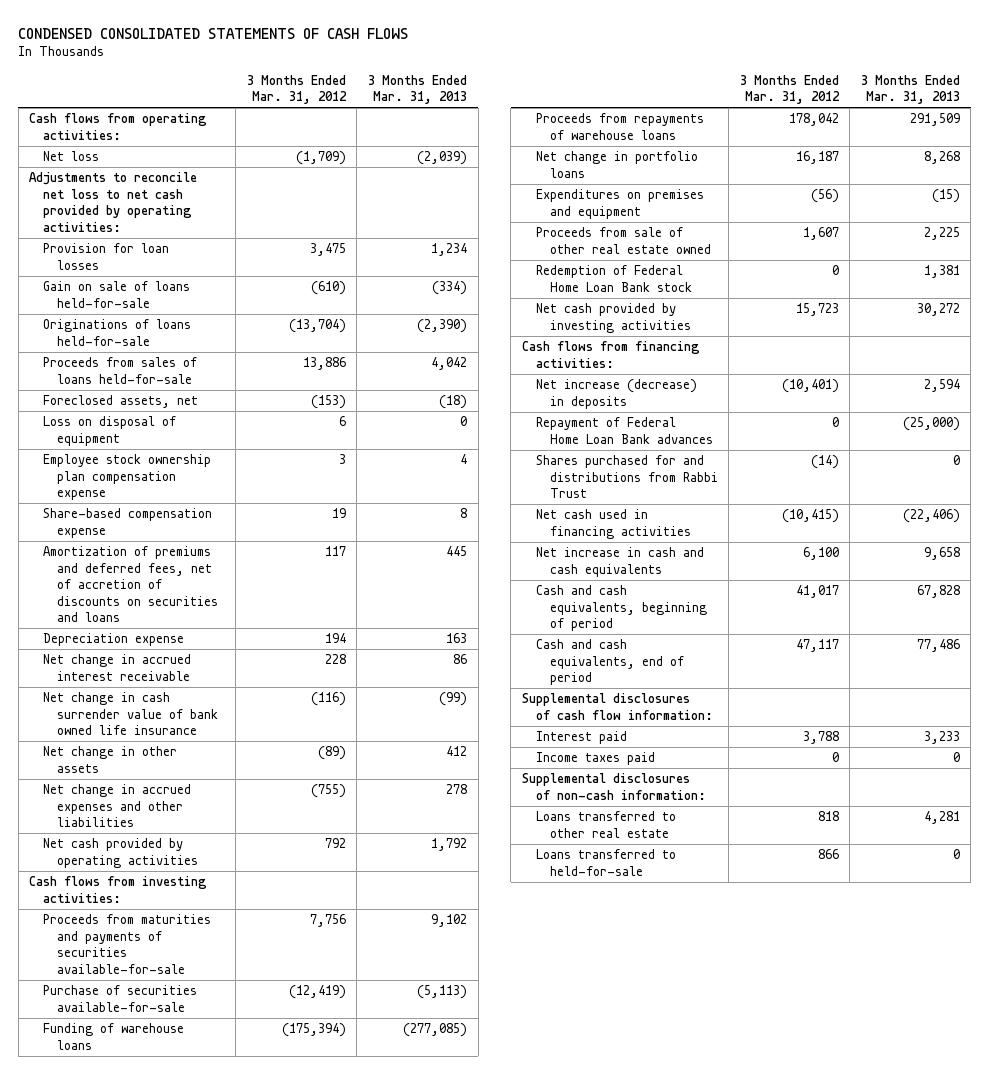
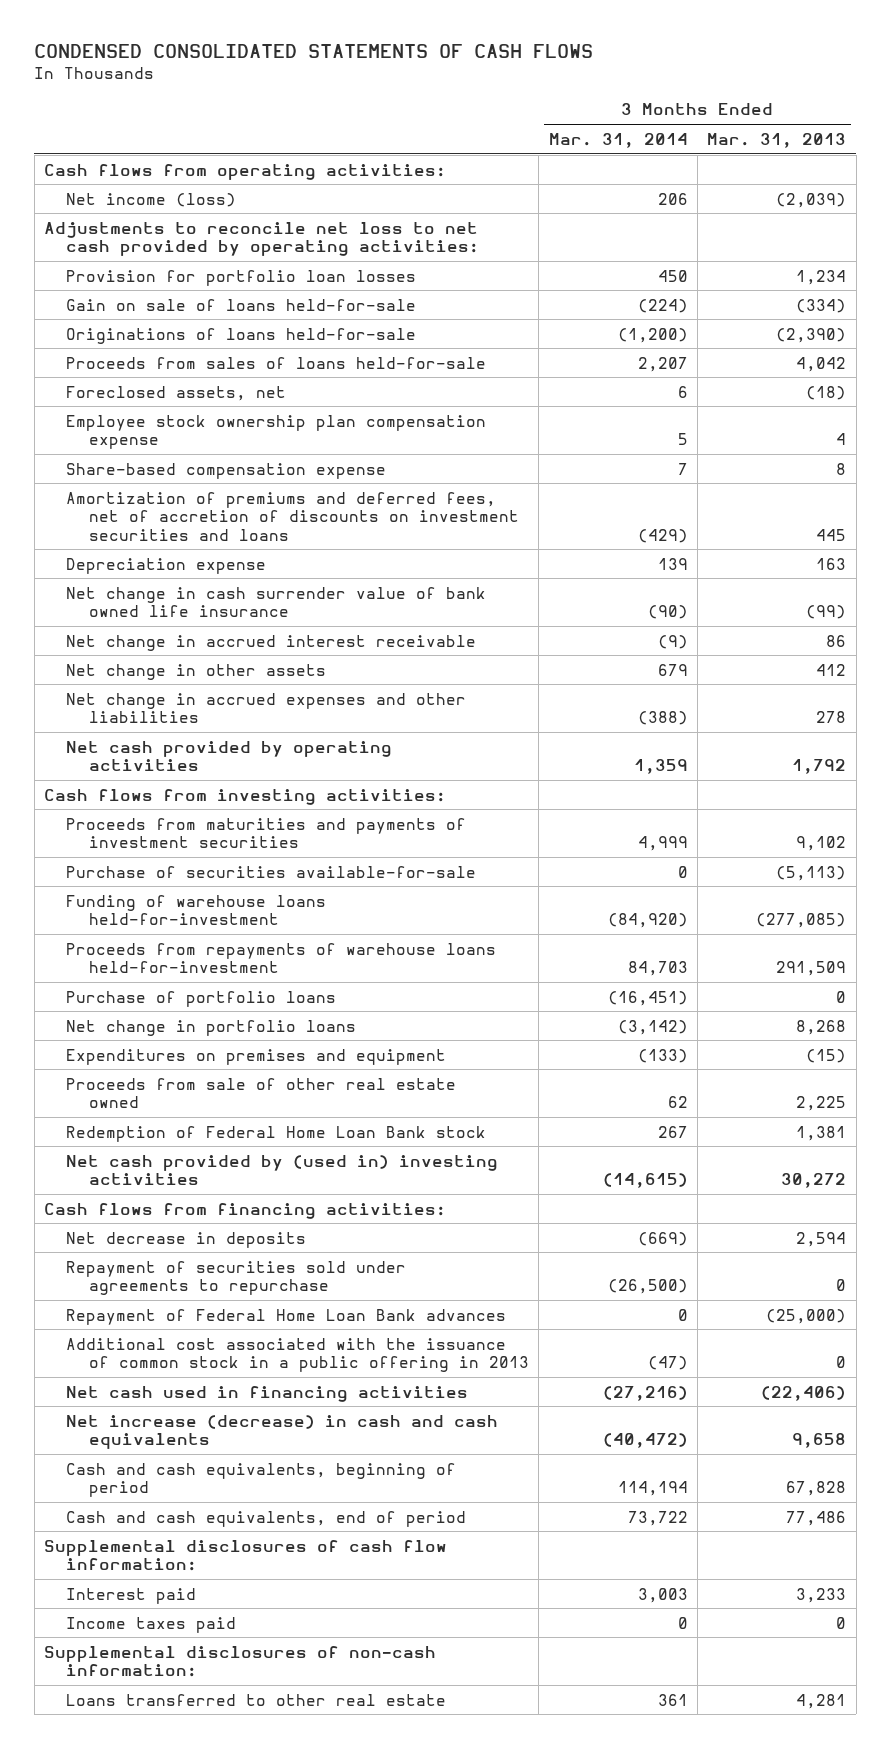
- | 3 Months Ended Mar. 31, 2012 | 3 Months Ended Mar. 31, 2013
+ | 3 Months Ended Mar. 31, 2014 | 3 Months Ended Mar. 31, 2013
- Net loss | (1,709) | (2,039)
+ Net income (loss) | 206 | (2,039)
- Provision for loan losses | 3,475 | 1,234
+ Provision for portfolio loan losses | 450 | 1,234
- Loss on disposal of equipment | 6 | 0
- Amortization of premiums and deferred fees, net of accretion of discounts on securities and loans | 117 | 445
+ Amortization of premiums and deferred fees, net of accretion of discounts on investment securities and loans | (429) | 445
moved down: Net change in accrued interest receivable | (9) | 86
- Proceeds from maturities and payments of securities available-for-sale | 7,756 | 9,102
+ Proceeds from maturities and payments of investment securities | 4,999 | 9,102
- Funding of warehouse loans | (175,394) | (277,085)
- Proceeds from repayments of warehouse loans | 178,042 | 291,509
+ Funding of warehouse loans held-for-investment | (84,920) | (277,085)
+ Proceeds from repayments of warehouse loans held-for-investment | 84,703 | 291,509
+ Purchase of portfolio loans | (16,451) | 0
- Net cash provided by investing activities | 15,723 | 30,272
+ Net cash provided by (used in) investing activities | (14,615) | 30,272
- Net increase (decrease) in deposits | (10,401) | 2,594
+ Net decrease in deposits | (669) | 2,594
+ Repayment of securities sold under agreements to repurchase | (26,500) | 0
- Shares purchased for and distributions from Rabbi Trust | (14) | 0
+ Additional cost associated with the issuance of common stock in a public offering in 2013 | (47) | 0
- Net increase in cash and cash equivalents | 6,100 | 9,658
+ Net increase (decrease) in cash and cash equivalents | (40,472) | 9,658
- Loans transferred to held-for-sale | 866 | 0

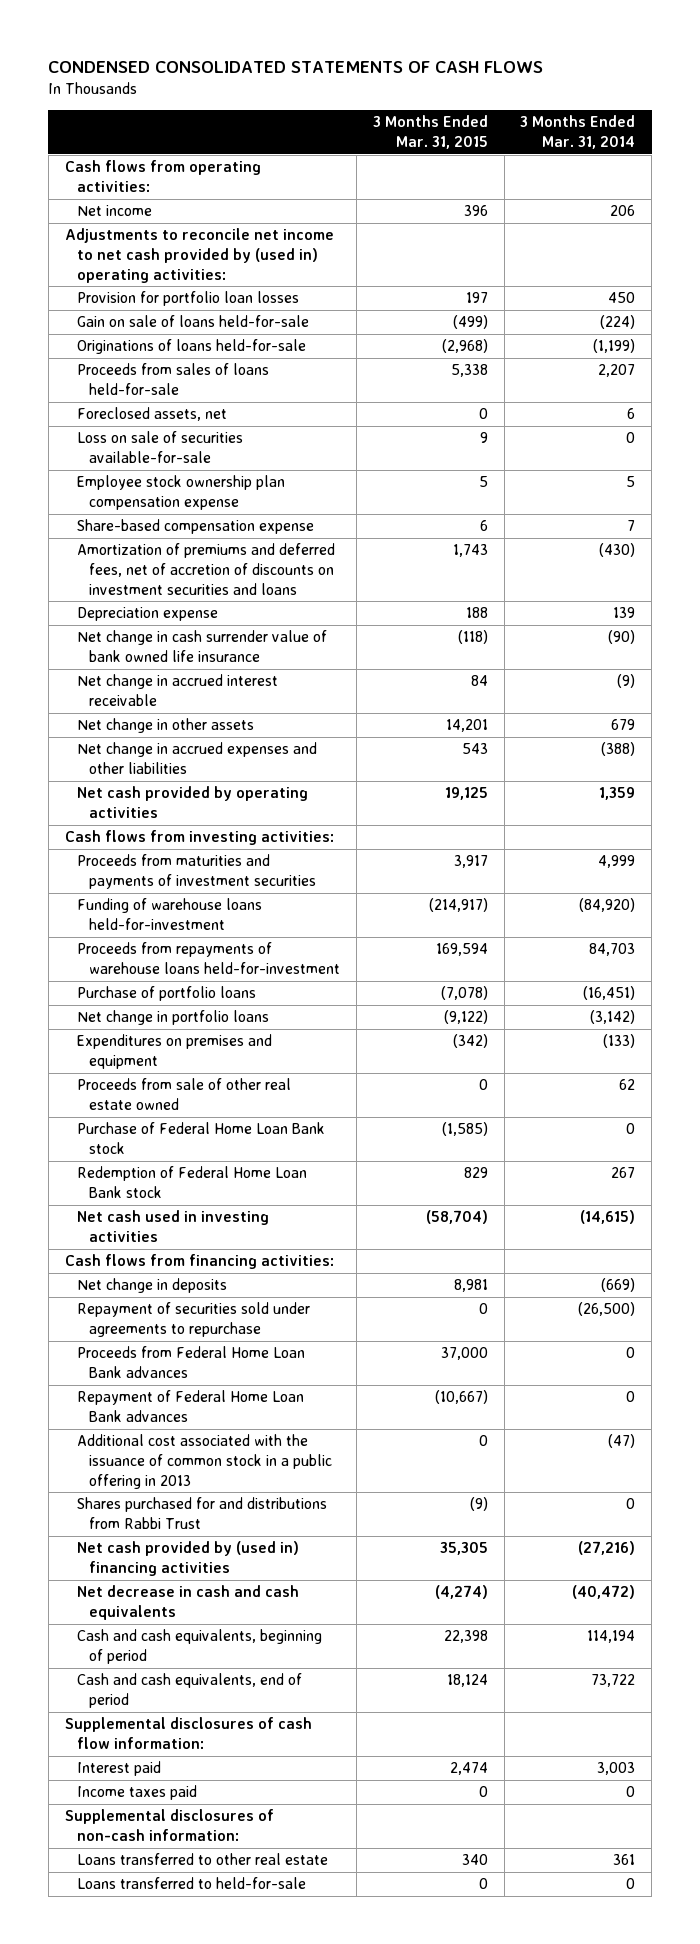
- | 3 Months Ended Mar. 31, 2014 | 3 Months Ended Mar. 31, 2013
+ | 3 Months Ended Mar. 31, 2015 | 3 Months Ended Mar. 31, 2014
- Net income (loss) | 206 | (2,039)
- Adjustments to reconcile net loss to net cash provided by operating activities:
+ Net income | 396 | 206
+ Adjustments to reconcile net income to net cash provided by (used in) operating activities:
- Originations of loans held-for-sale | (1,200) | (2,390)
+ Originations of loans held-for-sale | (2,968) | (1,199)
+ Loss on sale of securities available-for-sale | 9 | 0
- Amortization of premiums and deferred fees, net of accretion of discounts on investment securities and loans | (429) | 445
+ Amortization of premiums and deferred fees, net of accretion of discounts on investment securities and loans | 1,743 | (430)
- Purchase of securities available-for-sale | 0 | (5,113)
+ Purchase of Federal Home Loan Bank stock | (1,585) | 0
- Net cash provided by (used in) investing activities | (14,615) | 30,272
+ Net cash used in investing activities | (58,704) | (14,615)
- Net decrease in deposits | (669) | 2,594
+ Net change in deposits | 8,981 | (669)
+ Proceeds from Federal Home Loan Bank advances | 37,000 | 0
- Net cash used in financing activities | (27,216) | (22,406)
- Net increase (decrease) in cash and cash equivalents | (40,472) | 9,658
+ Shares purchased for and distributions from Rabbi Trust | (9) | 0
+ Net cash provided by (used in) financing activities | 35,305 | (27,216)
+ Net decrease in cash and cash equivalents | (4,274) | (40,472)
+ Loans transferred to held-for-sale | 0 | 0

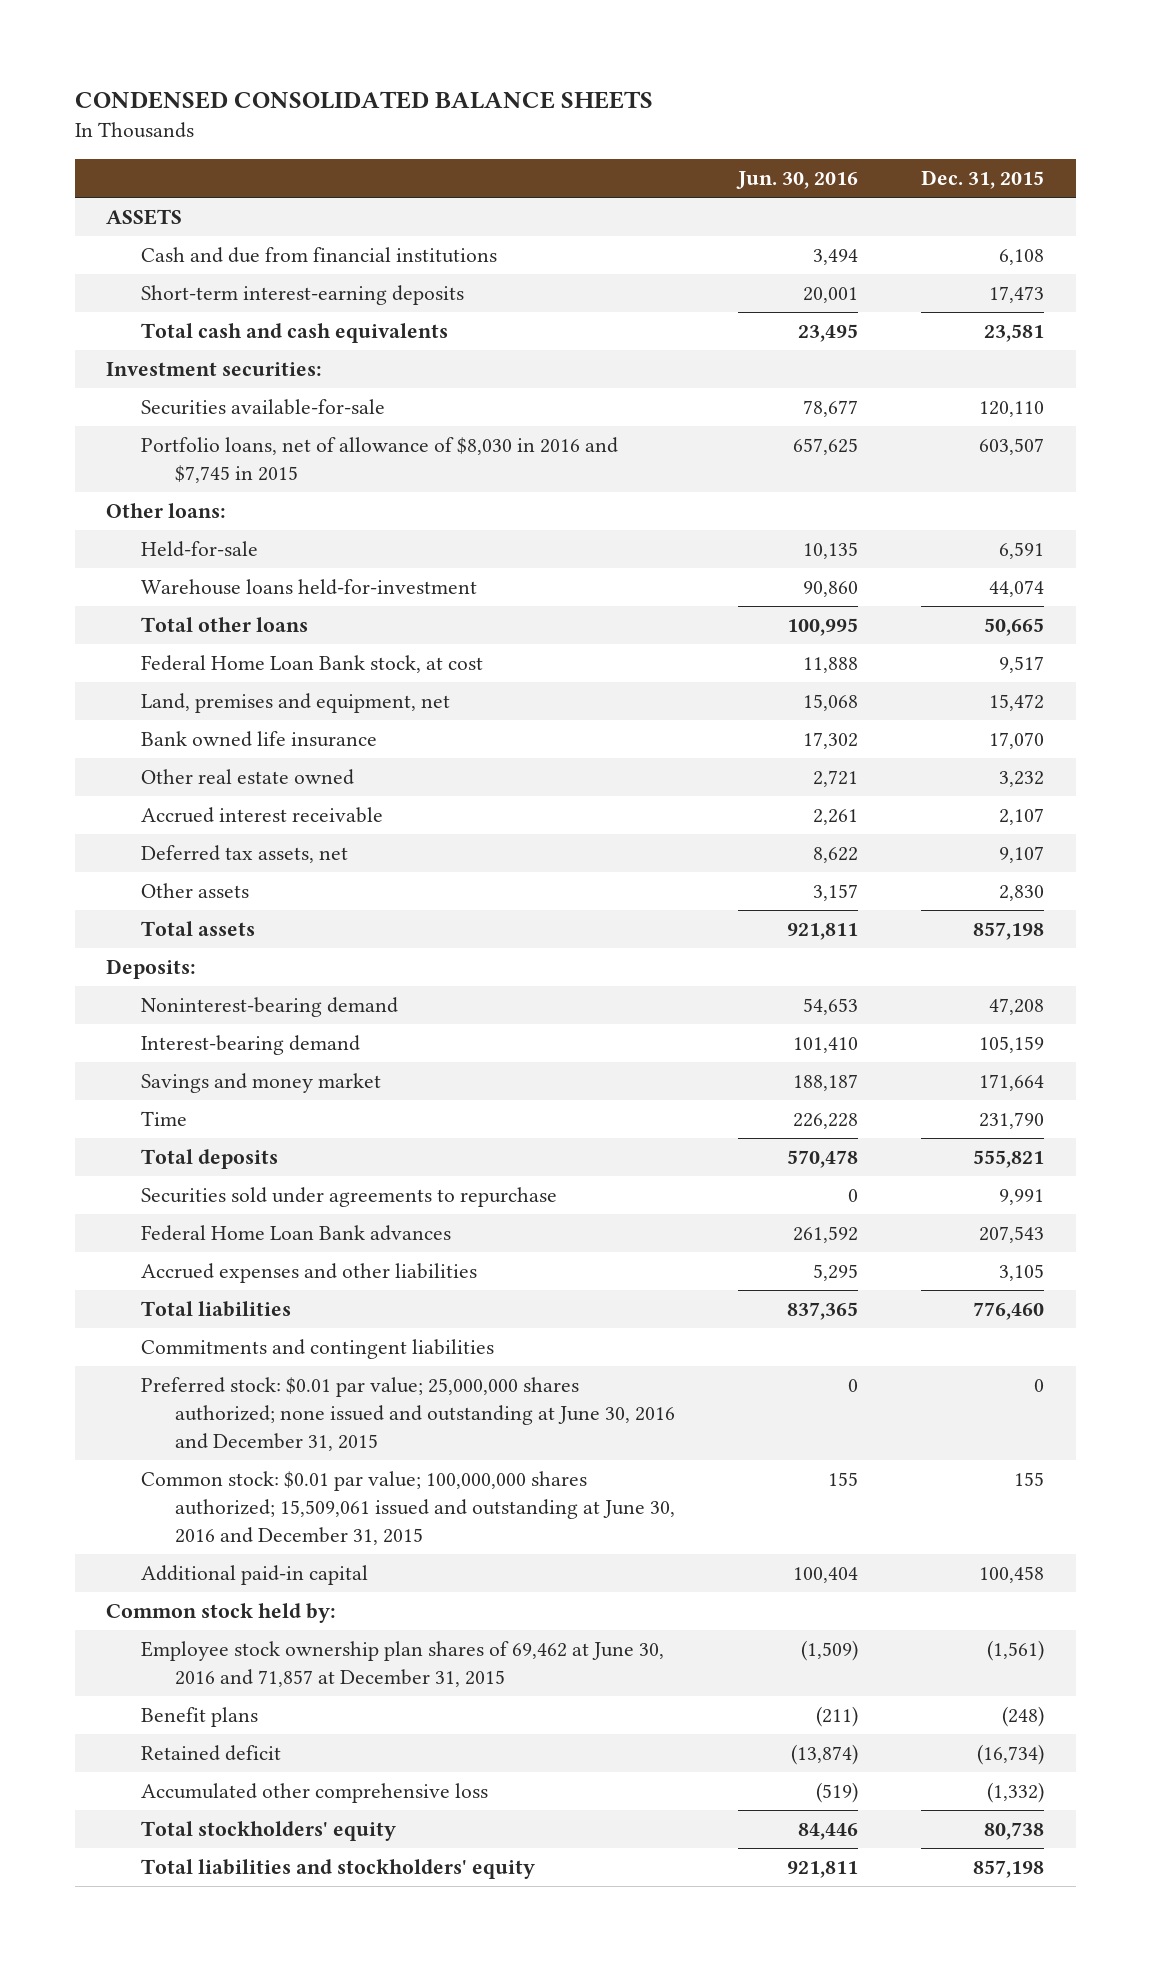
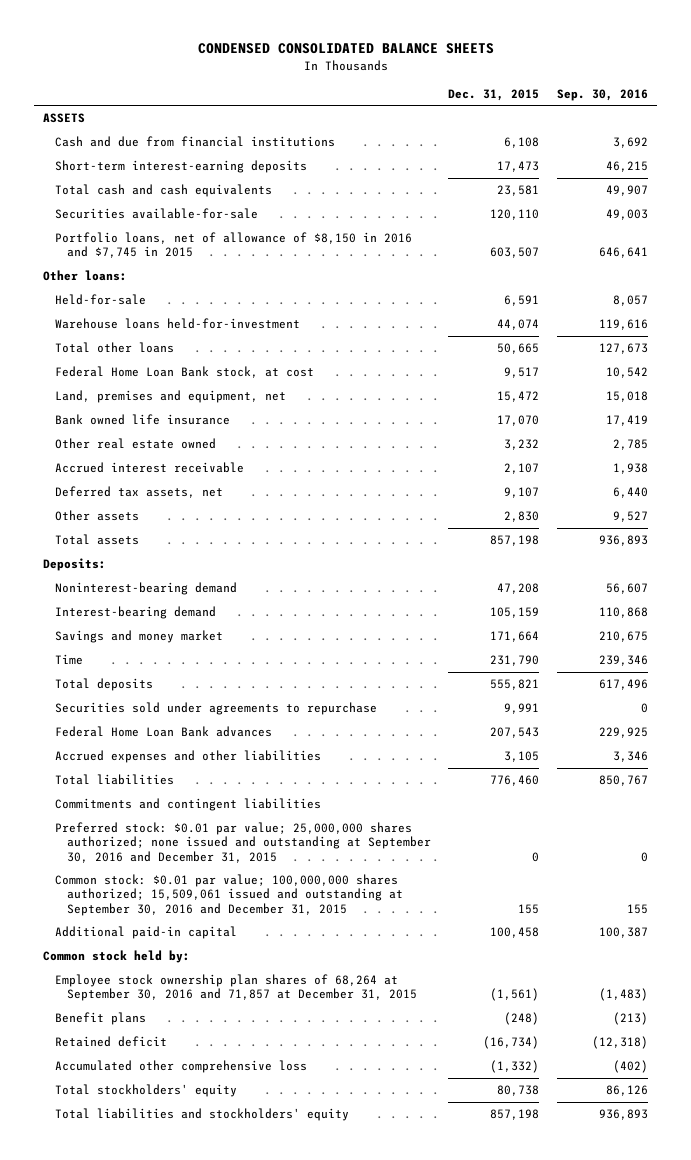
- | Jun. 30, 2016 | Dec. 31, 2015
+ | Dec. 31, 2015 | Sep. 30, 2016
- Investment securities:
- Portfolio loans, net of allowance of $8,030 in 2016 and $7,745 in 2015 | 657,625 | 603,507
+ Portfolio loans, net of allowance of $8,150 in 2016 and $7,745 in 2015 | 603,507 | 646,641
- Preferred stock: $0.01 par value; 25,000,000 shares authorized; none issued and outstanding at June 30, 2016 and December 31, 2015 | 0 | 0
- Common stock: $0.01 par value; 100,000,000 shares authorized; 15,509,061 issued and outstanding at June 30, 2016 and December 31, 2015 | 155 | 155
+ Preferred stock: $0.01 par value; 25,000,000 shares authorized; none issued and outstanding at September 30, 2016 and December 31, 2015 | 0 | 0
+ Common stock: $0.01 par value; 100,000,000 shares authorized; 15,509,061 issued and outstanding at September 30, 2016 and December 31, 2015 | 155 | 155
- Employee stock ownership plan shares of 69,462 at June 30, 2016 and 71,857 at December 31, 2015 | (1,509) | (1,561)
+ Employee stock ownership plan shares of 68,264 at September 30, 2016 and 71,857 at December 31, 2015 | (1,561) | (1,483)

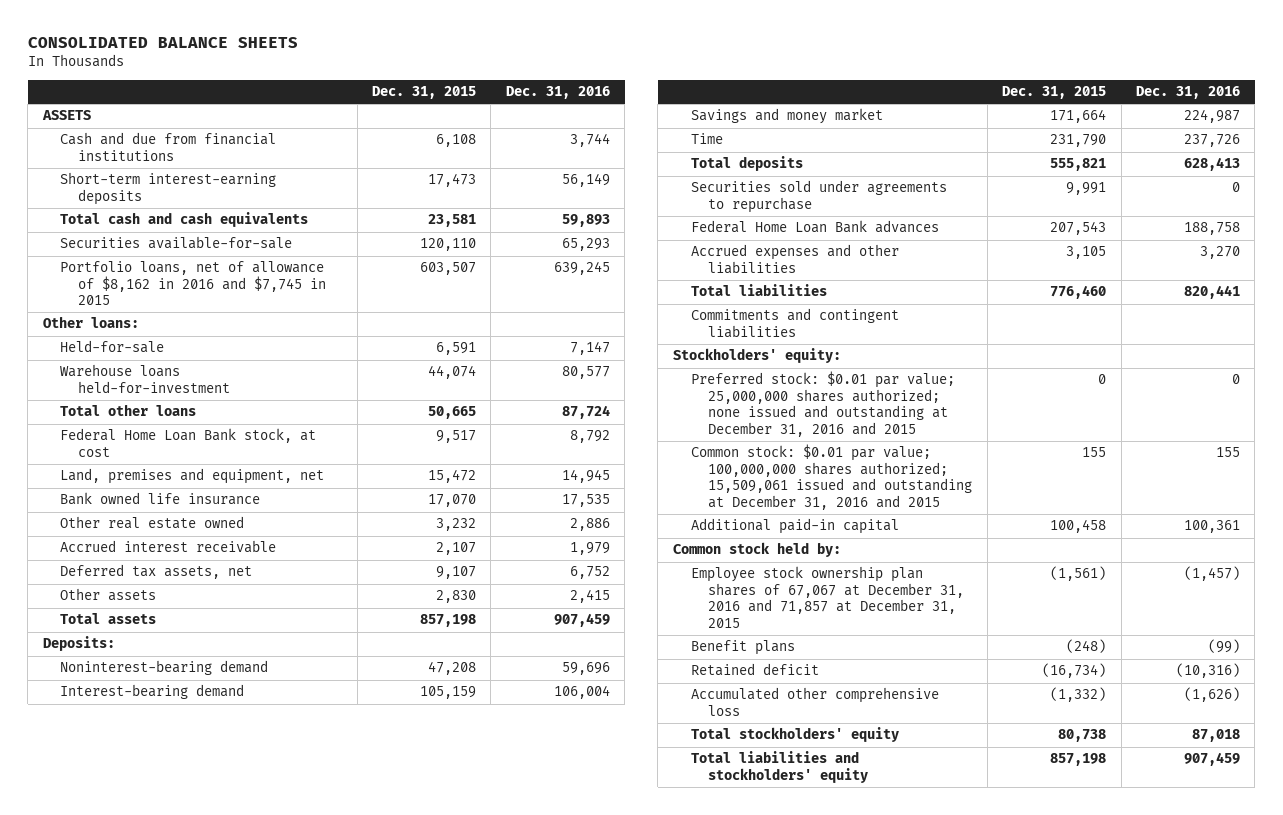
- CONDENSED CONSOLIDATED BALANCE SHEETS
+ CONSOLIDATED BALANCE SHEETS
- | Dec. 31, 2015 | Sep. 30, 2016
+ | Dec. 31, 2015 | Dec. 31, 2016
- Portfolio loans, net of allowance of $8,150 in 2016 and $7,745 in 2015 | 603,507 | 646,641
+ Portfolio loans, net of allowance of $8,162 in 2016 and $7,745 in 2015 | 603,507 | 639,245
- Preferred stock: $0.01 par value; 25,000,000 shares authorized; none issued and outstanding at September 30, 2016 and December 31, 2015 | 0 | 0
- Common stock: $0.01 par value; 100,000,000 shares authorized; 15,509,061 issued and outstanding at September 30, 2016 and December 31, 2015 | 155 | 155
+ Stockholders' equity:
+ Preferred stock: $0.01 par value; 25,000,000 shares authorized; none issued and outstanding at December 31, 2016 and 2015 | 0 | 0
+ Common stock: $0.01 par value; 100,000,000 shares authorized; 15,509,061 issued and outstanding at December 31, 2016 and 2015 | 155 | 155
- Employee stock ownership plan shares of 68,264 at September 30, 2016 and 71,857 at December 31, 2015 | (1,561) | (1,483)
+ Employee stock ownership plan shares of 67,067 at December 31, 2016 and 71,857 at December 31, 2015 | (1,561) | (1,457)

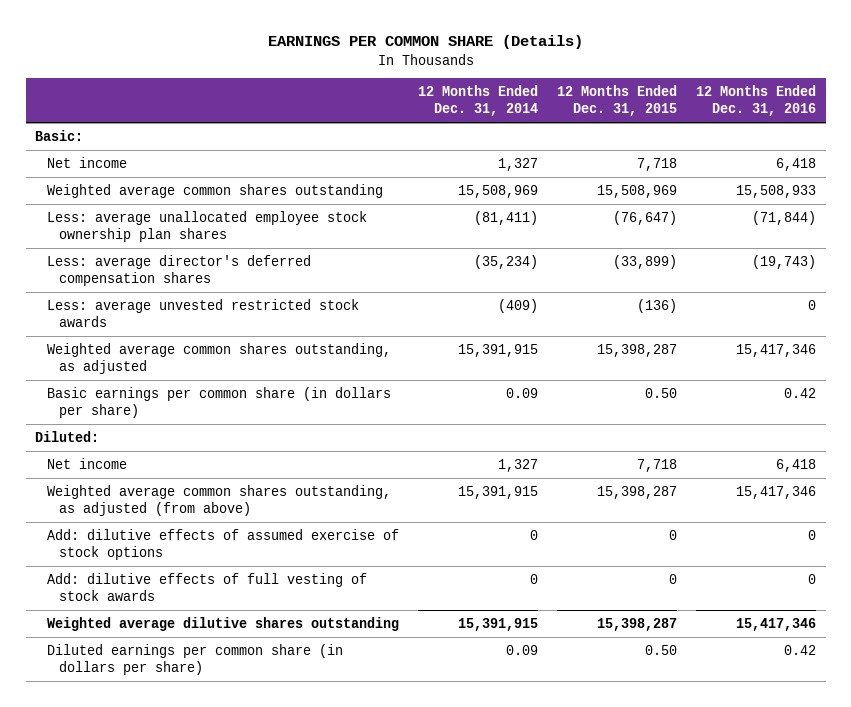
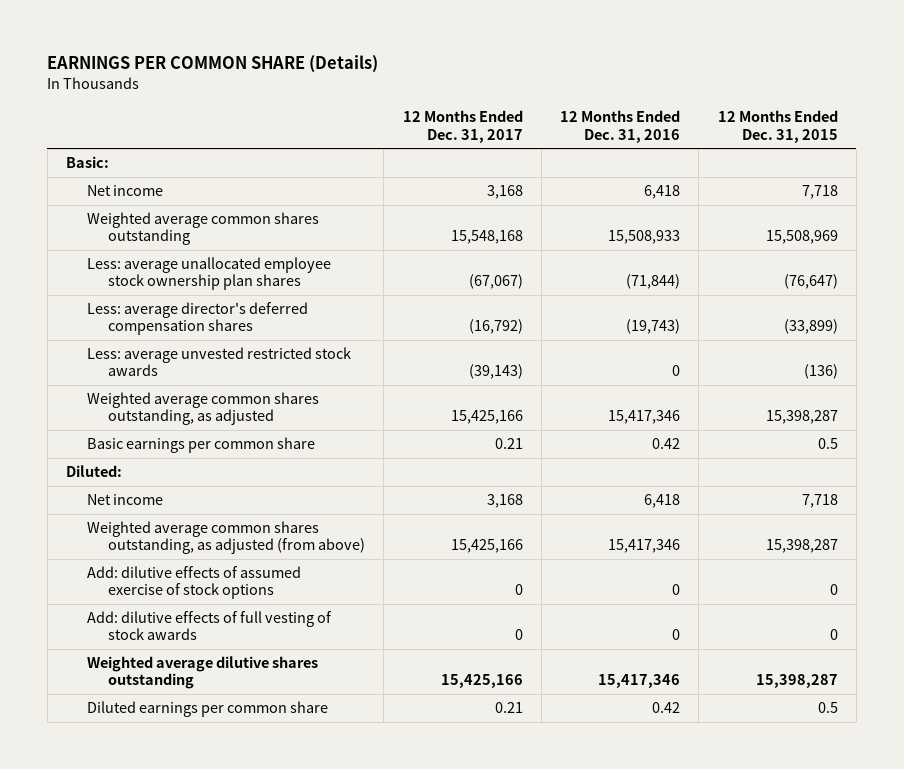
- | 12 Months Ended Dec. 31, 2014 | 12 Months Ended Dec. 31, 2015 | 12 Months Ended Dec. 31, 2016
+ | 12 Months Ended Dec. 31, 2017 | 12 Months Ended Dec. 31, 2016 | 12 Months Ended Dec. 31, 2015
- Basic earnings per common share (in dollars per share) | 0.09 | 0.50 | 0.42
+ Basic earnings per common share | 0.21 | 0.42 | 0.5
- Diluted earnings per common share (in dollars per share) | 0.09 | 0.50 | 0.42
+ Diluted earnings per common share | 0.21 | 0.42 | 0.5

